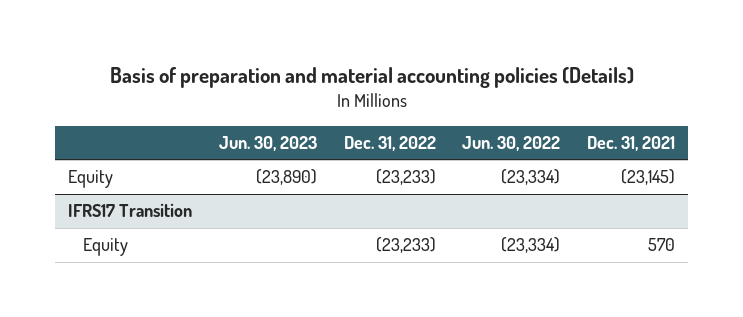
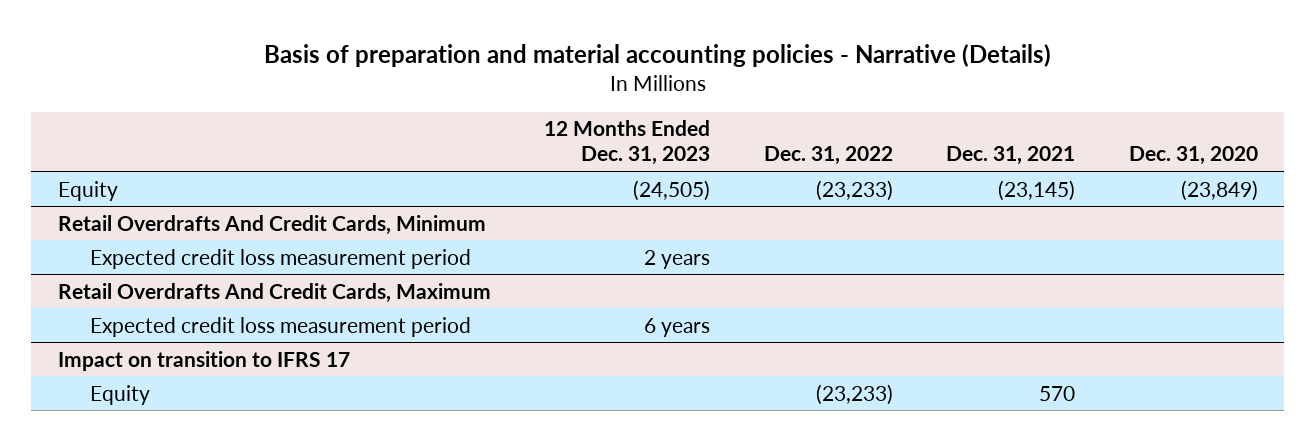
- Basis of preparation and material accounting policies (Details)
+ Basis of preparation and material accounting policies - Narrative (Details)
- | Jun. 30, 2023 | Dec. 31, 2022 | Jun. 30, 2022 | Dec. 31, 2021
+ | 12 Months Ended Dec. 31, 2023 | Dec. 31, 2022 | Dec. 31, 2021 | Dec. 31, 2020
- IFRS17 Transition
+ Retail Overdrafts And Credit Cards, Minimum
+ Expected credit loss measurement period | 2 years | | |
+ Retail Overdrafts And Credit Cards, Maximum
+ Expected credit loss measurement period | 6 years | | |
+ Impact on transition to IFRS 17

